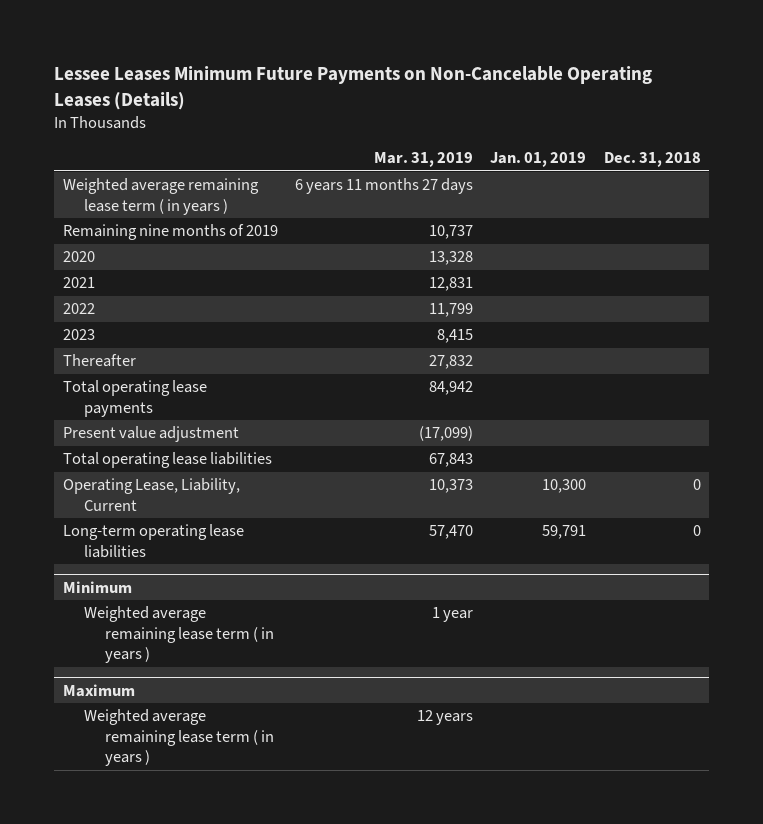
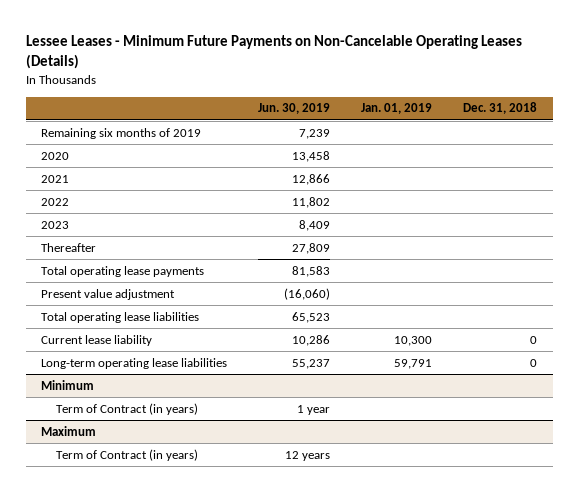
- Lessee Leases Minimum Future Payments on Non-Cancelable Operating Leases (Details)
+ Lessee Leases - Minimum Future Payments on Non-Cancelable Operating Leases (Details)
- | Mar. 31, 2019 | Jan. 01, 2019 | Dec. 31, 2018
+ | Jun. 30, 2019 | Jan. 01, 2019 | Dec. 31, 2018
- Weighted average remaining lease term ( in years ) | 6 years 11 months 27 days | |
- Remaining nine months of 2019 | 10,737 | |
+ Remaining six months of 2019 | 7,239 | |
- Operating Lease, Liability, Current | 10,373 | 10,300 | 0
+ Current lease liability | 10,286 | 10,300 | 0
@ Minimum
- Weighted average remaining lease term ( in years ) | 1 year | |
+ Term of Contract (in years) | 1 year | |
@ Maximum
- Weighted average remaining lease term ( in years ) | 12 years | |
+ Term of Contract (in years) | 12 years | |

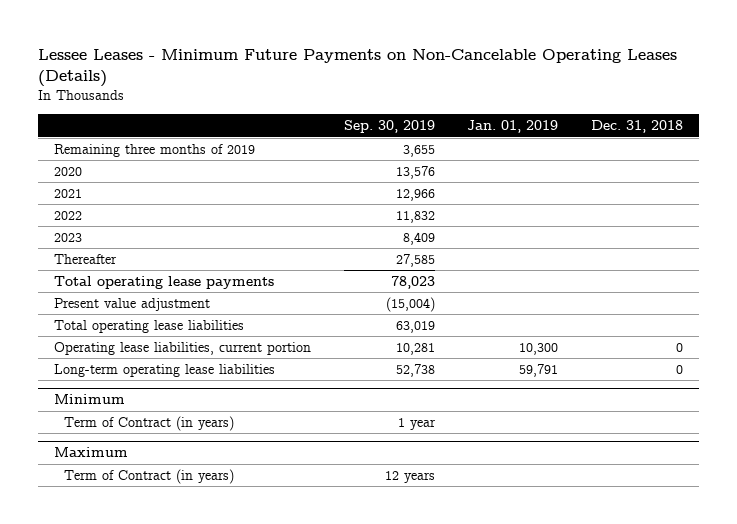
- | Jun. 30, 2019 | Jan. 01, 2019 | Dec. 31, 2018
+ | Sep. 30, 2019 | Jan. 01, 2019 | Dec. 31, 2018
- Remaining six months of 2019 | 7,239 | |
+ Remaining three months of 2019 | 3,655 | |
- Current lease liability | 10,286 | 10,300 | 0
+ Operating lease liabilities, current portion | 10,281 | 10,300 | 0

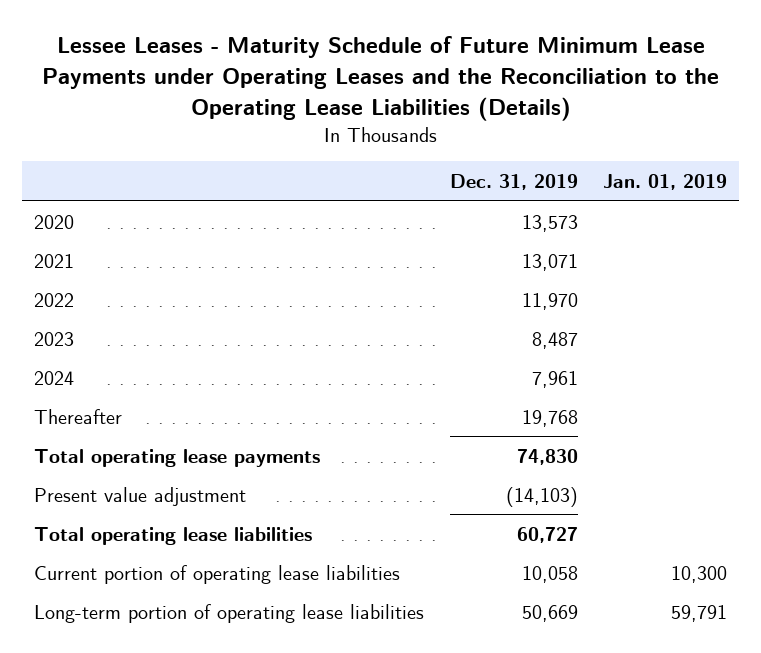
- Lessee Leases - Minimum Future Payments on Non-Cancelable Operating Leases (Details)
+ Lessee Leases - Maturity Schedule of Future Minimum Lease Payments under Operating Leases and the Reconciliation to the Operating Lease Liabilities (Details)
- | Sep. 30, 2019 | Jan. 01, 2019 | Dec. 31, 2018
+ | Dec. 31, 2019 | Jan. 01, 2019
- Remaining three months of 2019 | 3,655 | |
+ 2024 | 7,961 |
- Operating lease liabilities, current portion | 10,281 | 10,300 | 0
- Long-term operating lease liabilities | 52,738 | 59,791 | 0
- Minimum
- Term of Contract (in years) | 1 year | |
- Maximum
- Term of Contract (in years) | 12 years | |
+ Current portion of operating lease liabilities | 10,058 | 10,300
+ Long-term portion of operating lease liabilities | 50,669 | 59,791

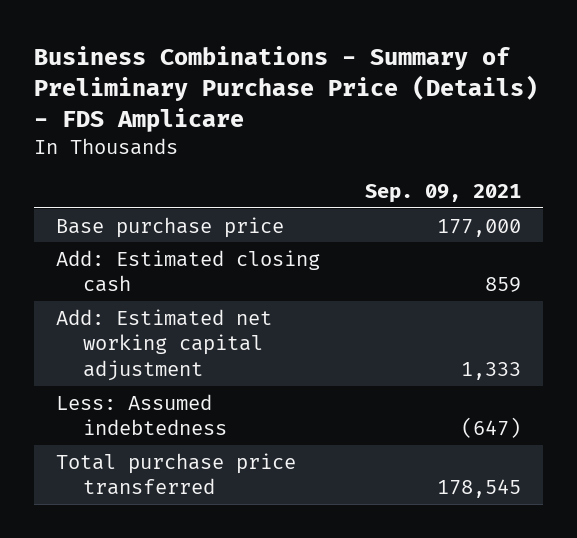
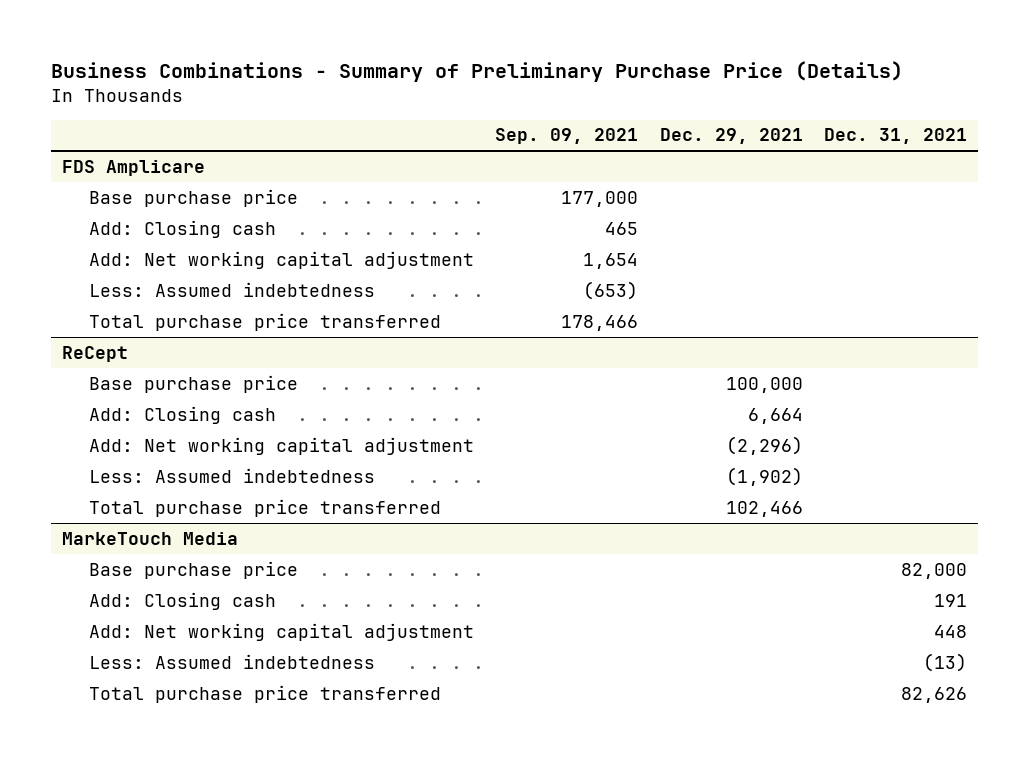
- Business Combinations - Summary of Preliminary Purchase Price (Details) - FDS Amplicare
+ Business Combinations - Summary of Preliminary Purchase Price (Details)
- | Sep. 09, 2021
+ | Sep. 09, 2021 | Dec. 29, 2021 | Dec. 31, 2021
+ FDS Amplicare
- Add: Estimated closing cash | 859
- Add: Estimated net working capital adjustment | 1,333
- Less: Assumed indebtedness | (647)
- Total purchase price transferred | 178,545
+ Add: Closing cash | 465 | |
+ Add: Net working capital adjustment | 1,654 | |
+ Less: Assumed indebtedness | (653) | |
+ Total purchase price transferred | 178,466 | |
+ ReCept
+ Base purchase price | | 100,000 |
+ Add: Closing cash | | 6,664 |
+ Add: Net working capital adjustment | | (2,296) |
+ Less: Assumed indebtedness | | (1,902) |
+ Total purchase price transferred | | 102,466 |
+ MarkeTouch Media
+ Base purchase price | | | 82,000
+ Add: Closing cash | | | 191
+ Add: Net working capital adjustment | | | 448
+ Less: Assumed indebtedness | | | (13)
+ Total purchase price transferred | | | 82,626

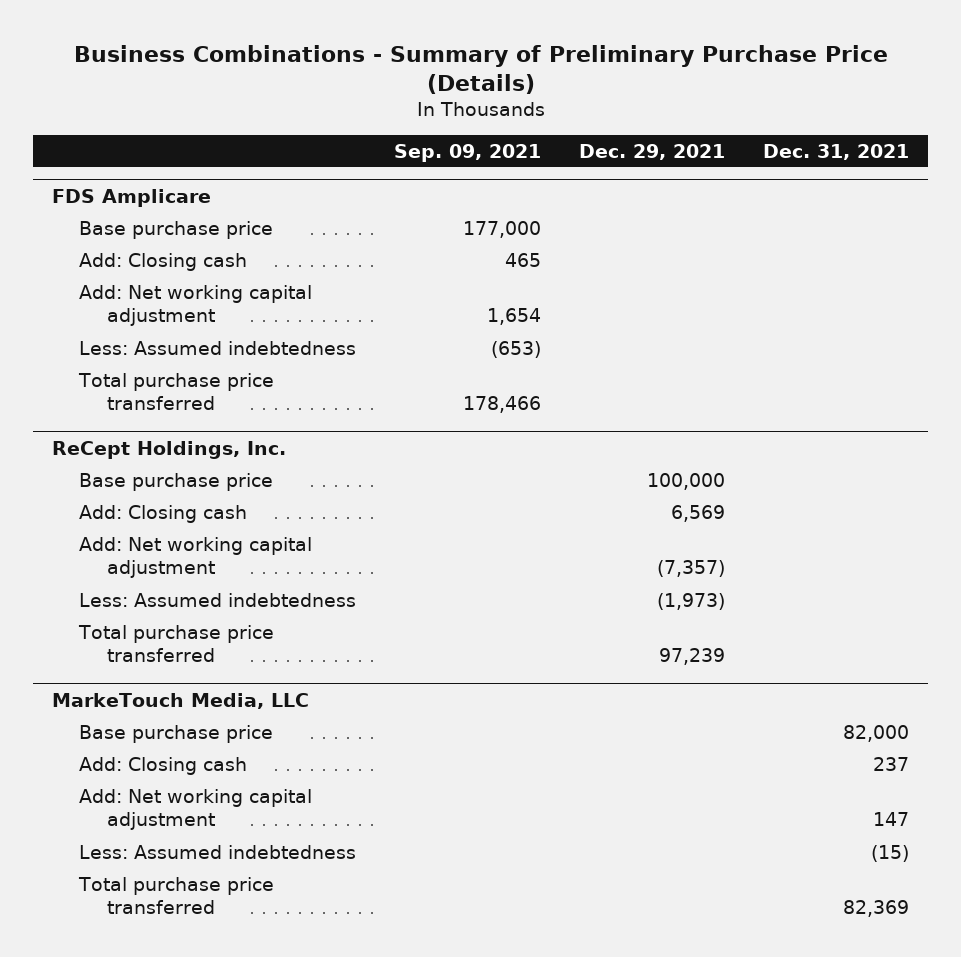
- ReCept
+ ReCept Holdings, Inc.
- Add: Closing cash | | 6,664 |
- Add: Net working capital adjustment | | (2,296) |
- Less: Assumed indebtedness | | (1,902) |
- Total purchase price transferred | | 102,466 |
- MarkeTouch Media
+ Add: Closing cash | | 6,569 |
+ Add: Net working capital adjustment | | (7,357) |
+ Less: Assumed indebtedness | | (1,973) |
+ Total purchase price transferred | | 97,239 |
+ MarkeTouch Media, LLC
- Add: Closing cash | | | 191
- Add: Net working capital adjustment | | | 448
- Less: Assumed indebtedness | | | (13)
- Total purchase price transferred | | | 82,626
+ Add: Closing cash | | | 237
+ Add: Net working capital adjustment | | | 147
+ Less: Assumed indebtedness | | | (15)
+ Total purchase price transferred | | | 82,369

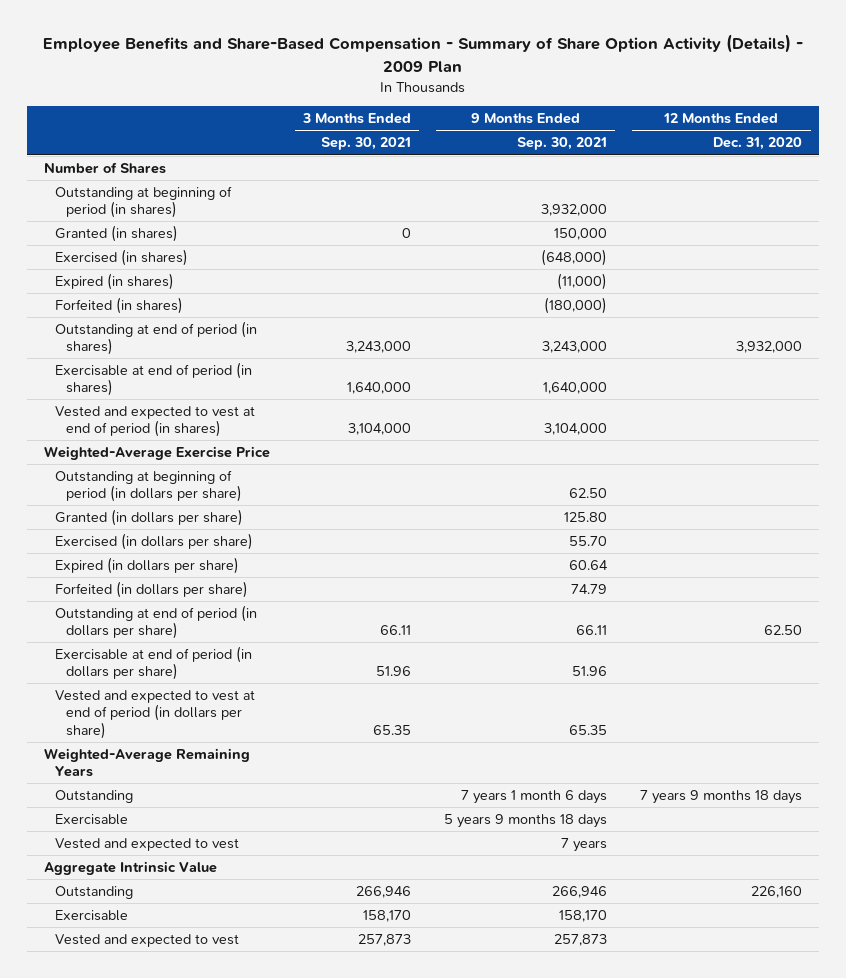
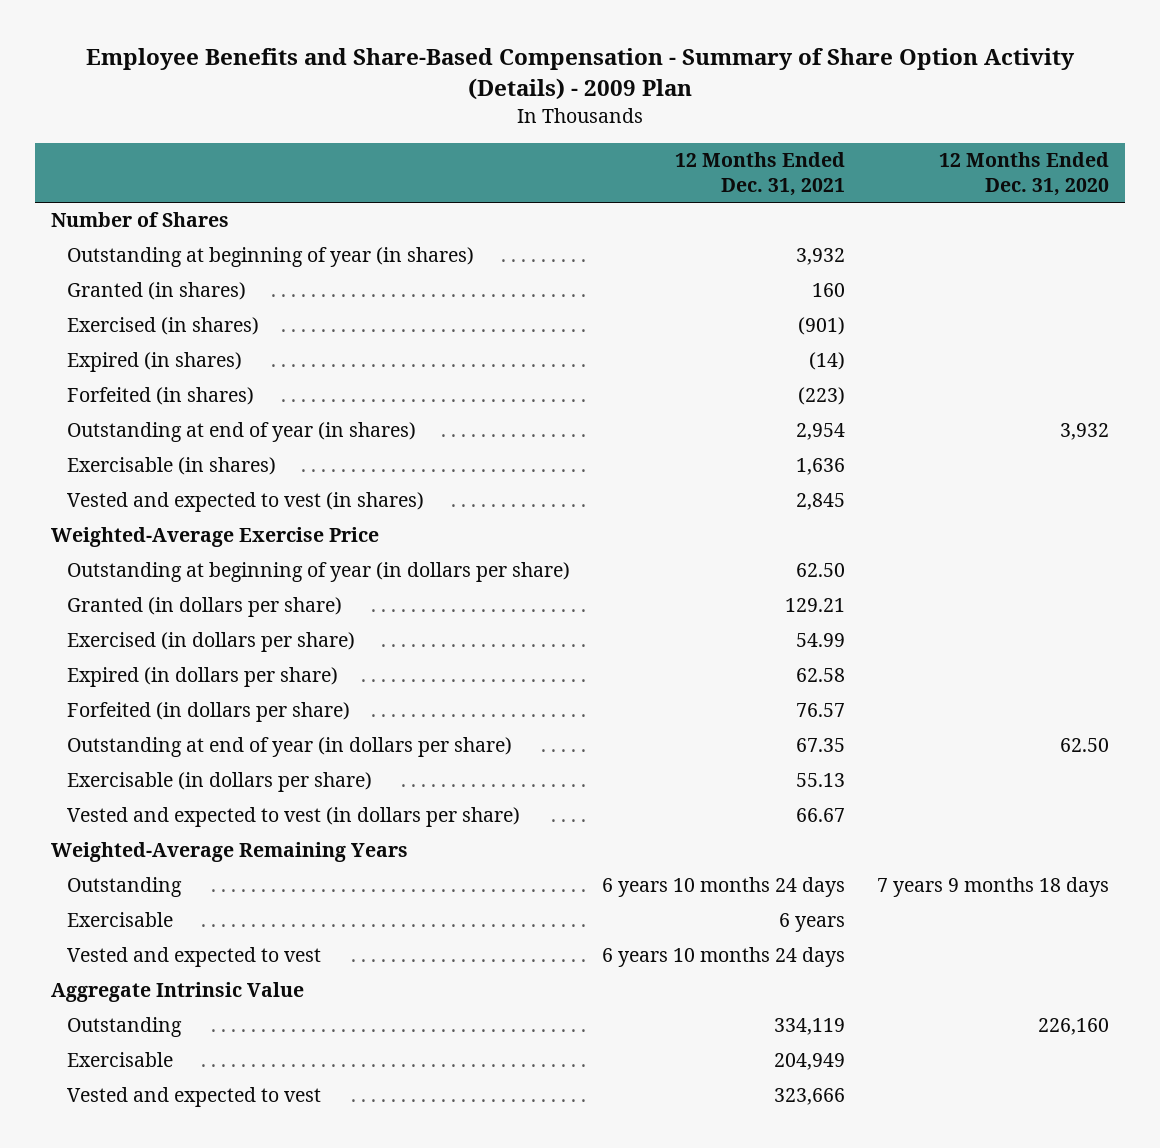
- | 3 Months Ended Sep. 30, 2021 | 9 Months Ended Sep. 30, 2021 | 12 Months Ended Dec. 31, 2020
+ | 12 Months Ended Dec. 31, 2021 | 12 Months Ended Dec. 31, 2020
- Outstanding at beginning of period (in shares) | | 3,932,000 |
+ Outstanding at beginning of year (in shares) | 3,932 |
- Outstanding at end of period (in shares) | 3,243,000 | 3,243,000 | 3,932,000
- Exercisable at end of period (in shares) | 1,640,000 | 1,640,000 |
- Vested and expected to vest at end of period (in shares) | 3,104,000 | 3,104,000 |
+ Outstanding at end of year (in shares) | 2,954 | 3,932
+ Exercisable (in shares) | 1,636 |
+ Vested and expected to vest (in shares) | 2,845 |
- Outstanding at beginning of period (in dollars per share) | | 62.50 |
+ Outstanding at beginning of year (in dollars per share) | 62.50 |
- Outstanding at end of period (in dollars per share) | 66.11 | 66.11 | 62.50
- Exercisable at end of period (in dollars per share) | 51.96 | 51.96 |
- Vested and expected to vest at end of period (in dollars per share) | 65.35 | 65.35 |
+ Outstanding at end of year (in dollars per share) | 67.35 | 62.50
+ Exercisable (in dollars per share) | 55.13 |
+ Vested and expected to vest (in dollars per share) | 66.67 |

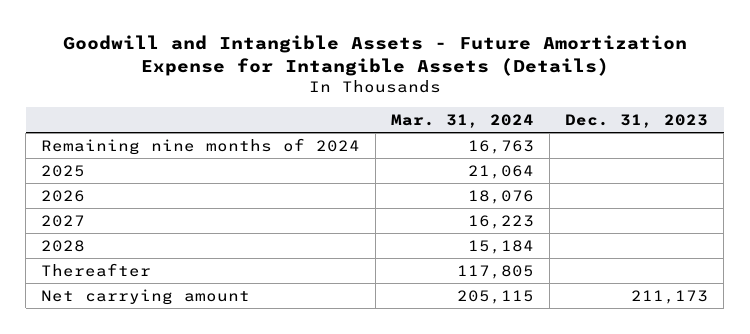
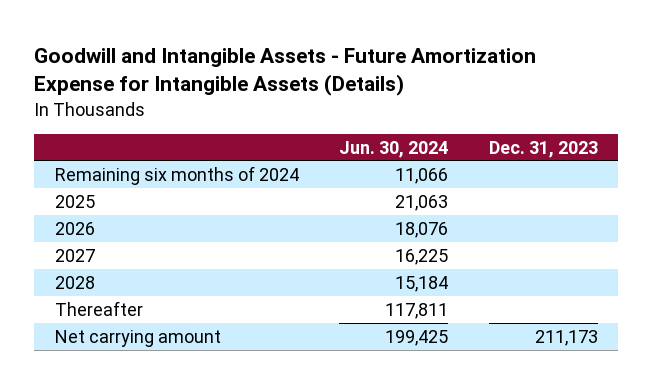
- | Mar. 31, 2024 | Dec. 31, 2023
+ | Jun. 30, 2024 | Dec. 31, 2023
- Remaining nine months of 2024 | 16,763 |
+ Remaining six months of 2024 | 11,066 |

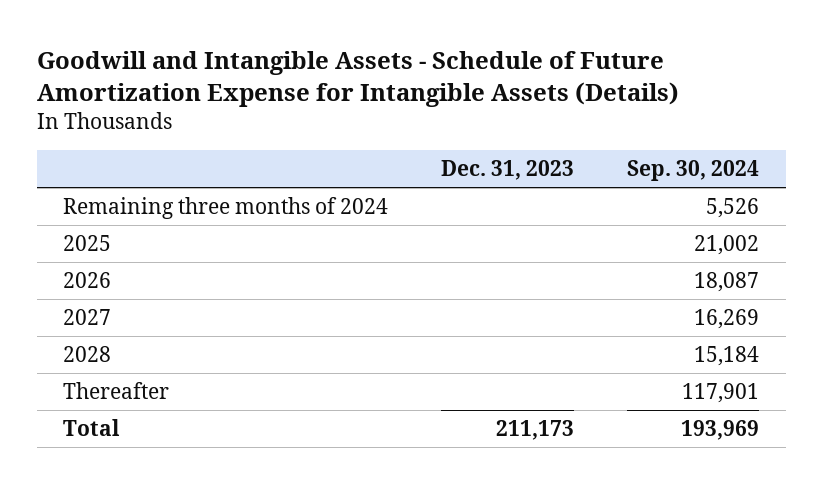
- Goodwill and Intangible Assets - Future Amortization Expense for Intangible Assets (Details)
+ Goodwill and Intangible Assets - Schedule of Future Amortization Expense for Intangible Assets (Details)
- | Jun. 30, 2024 | Dec. 31, 2023
+ | Dec. 31, 2023 | Sep. 30, 2024
- Remaining six months of 2024 | 11,066 |
+ Remaining three months of 2024 | | 5,526
- Net carrying amount | 199,425 | 211,173
+ Total | 211,173 | 193,969

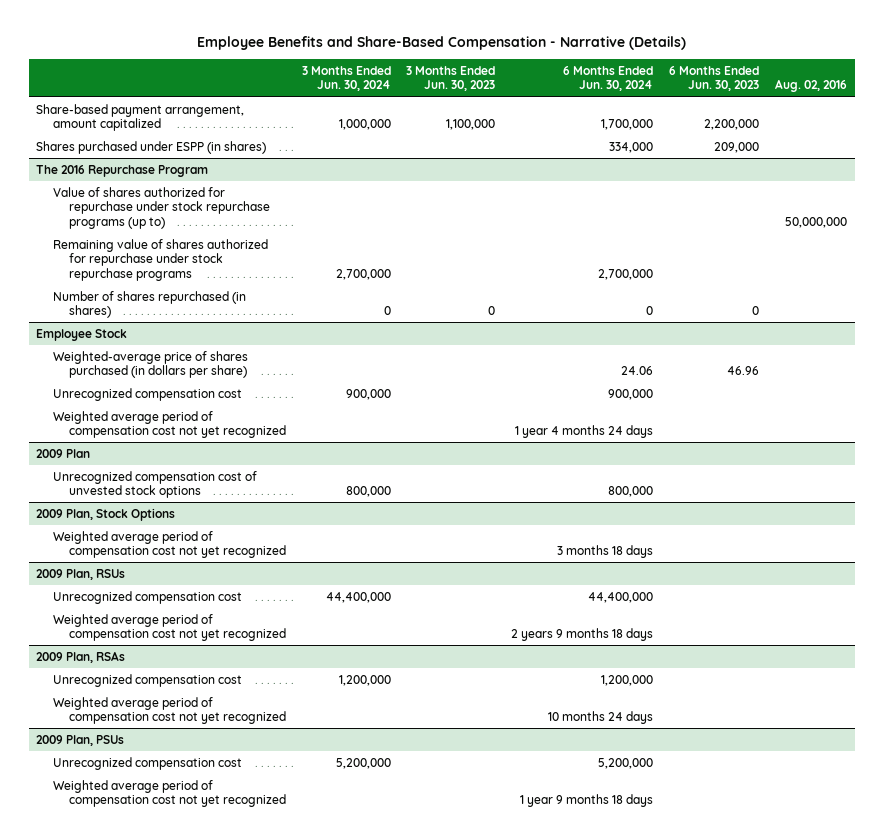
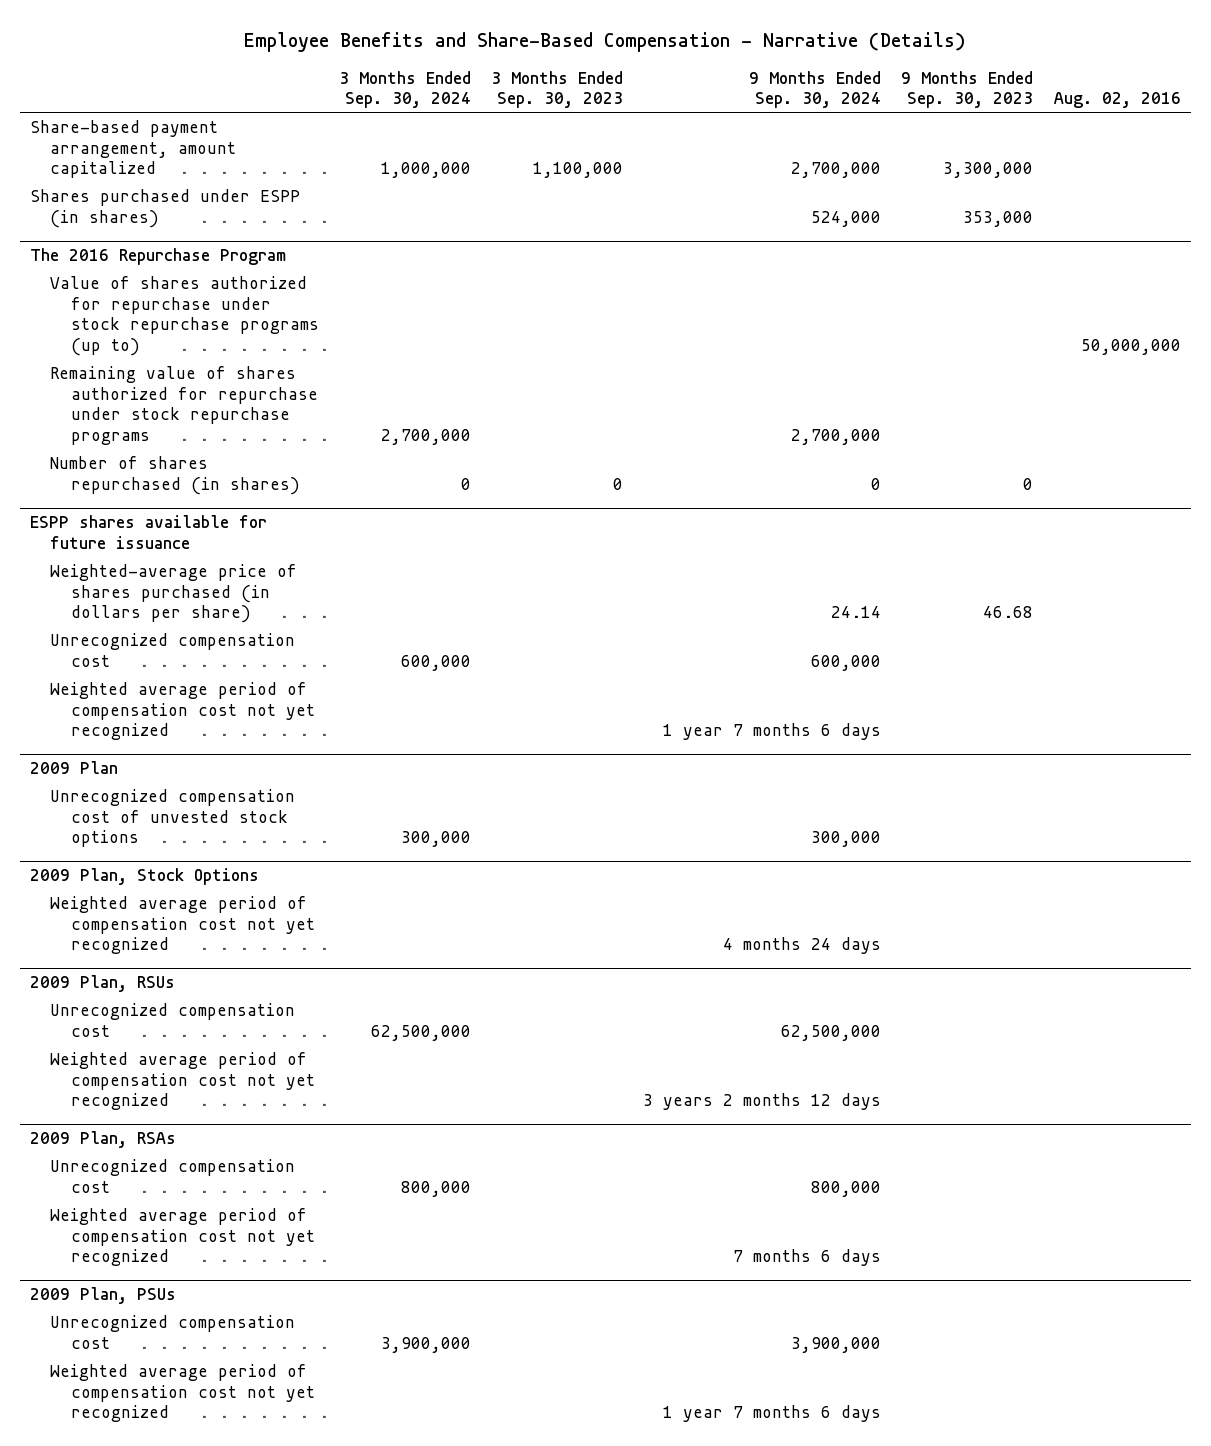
- | 3 Months Ended Jun. 30, 2024 | 3 Months Ended Jun. 30, 2023 | 6 Months Ended Jun. 30, 2024 | 6 Months Ended Jun. 30, 2023 | Aug. 02, 2016
+ | 3 Months Ended Sep. 30, 2024 | 3 Months Ended Sep. 30, 2023 | 9 Months Ended Sep. 30, 2024 | 9 Months Ended Sep. 30, 2023 | Aug. 02, 2016
- Employee Stock
+ ESPP shares available for future issuance

